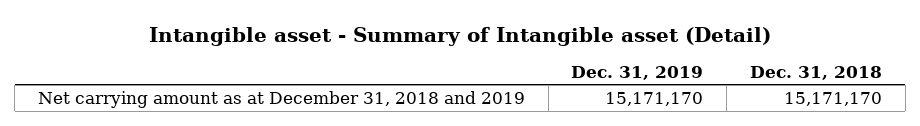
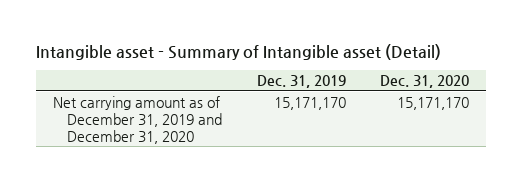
- | Dec. 31, 2019 | Dec. 31, 2018
+ | Dec. 31, 2019 | Dec. 31, 2020
- Net carrying amount as at December 31, 2018 and 2019 | 15,171,170 | 15,171,170
+ Net carrying amount as of December 31, 2019 and December 31, 2020 | 15,171,170 | 15,171,170

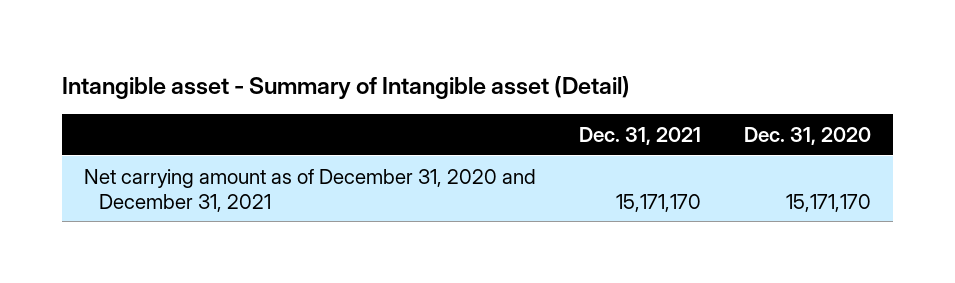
- | Dec. 31, 2019 | Dec. 31, 2020
+ | Dec. 31, 2021 | Dec. 31, 2020
- Net carrying amount as of December 31, 2019 and December 31, 2020 | 15,171,170 | 15,171,170
+ Net carrying amount as of December 31, 2020 and December 31, 2021 | 15,171,170 | 15,171,170

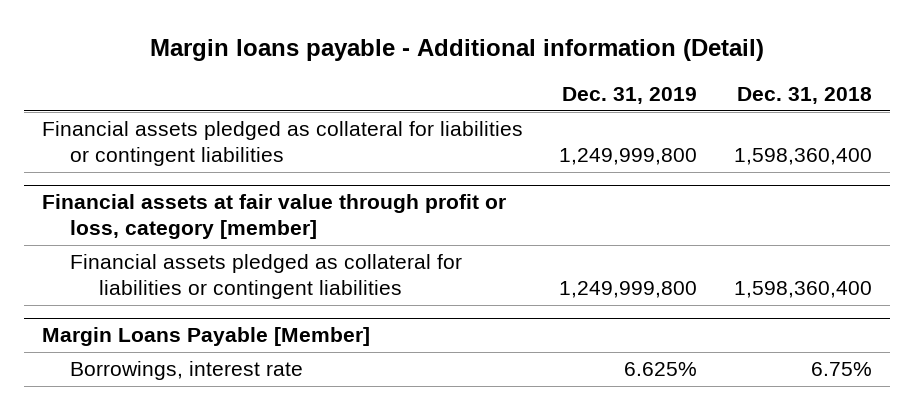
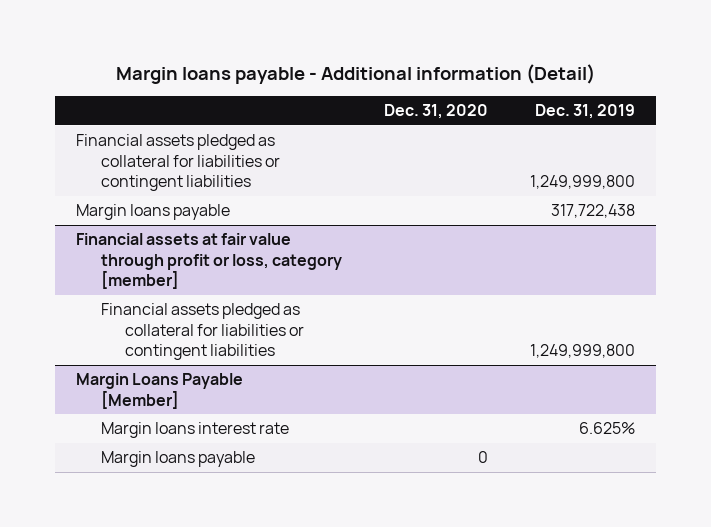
- | Dec. 31, 2019 | Dec. 31, 2018
+ | Dec. 31, 2020 | Dec. 31, 2019
+ Margin loans payable | | 317,722,438
@ Margin Loans Payable [Member]
- Borrowings, interest rate | 6.625% | 6.75%
+ Margin loans interest rate | | 6.625%
+ Margin loans payable | 0 |

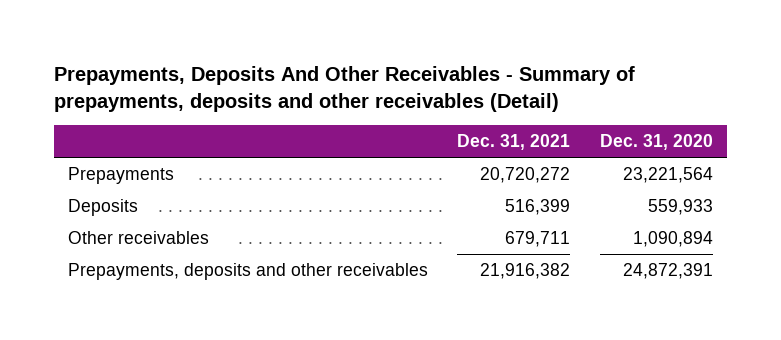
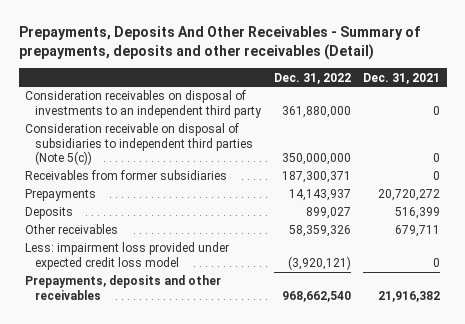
- | Dec. 31, 2021 | Dec. 31, 2020
+ | Dec. 31, 2022 | Dec. 31, 2021
+ Consideration receivables on disposal of investments to an independent third party | 361,880,000 | 0
+ Consideration receivable on disposal of subsidiaries to independent third parties (Note 5(c)) | 350,000,000 | 0
+ Receivables from former subsidiaries | 187,300,371 | 0
+ Less: impairment loss provided under expected credit loss model | (3,920,121) | 0

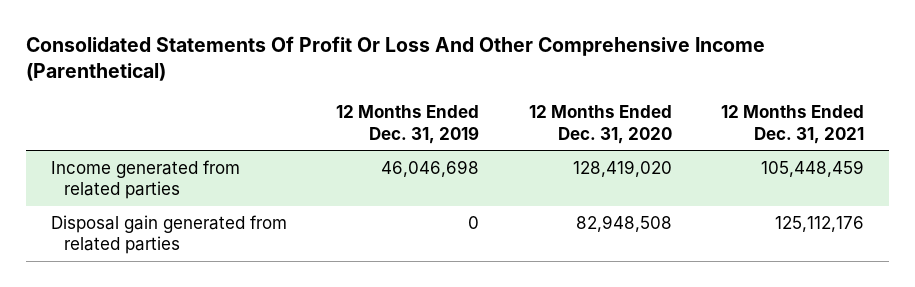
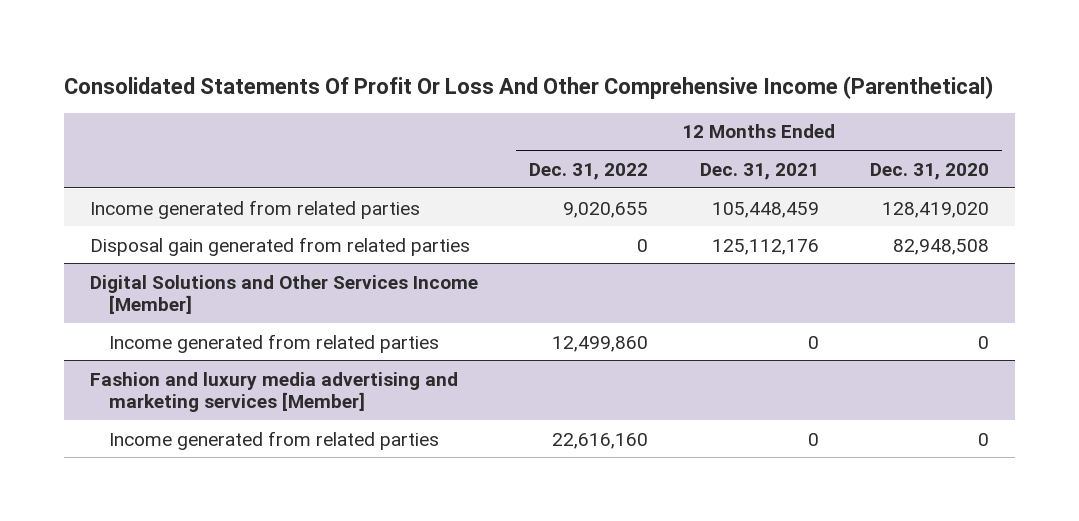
- | 12 Months Ended Dec. 31, 2019 | 12 Months Ended Dec. 31, 2020 | 12 Months Ended Dec. 31, 2021
+ | 12 Months Ended Dec. 31, 2022 | 12 Months Ended Dec. 31, 2021 | 12 Months Ended Dec. 31, 2020
+ Digital Solutions and Other Services Income [Member]
+ Income generated from related parties | 12,499,860 | 0 | 0
+ Fashion and luxury media advertising and marketing services [Member]
+ Income generated from related parties | 22,616,160 | 0 | 0

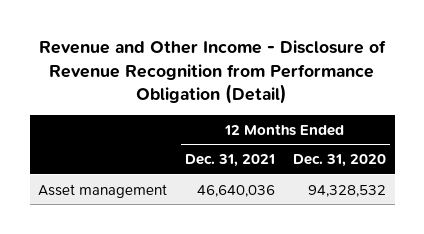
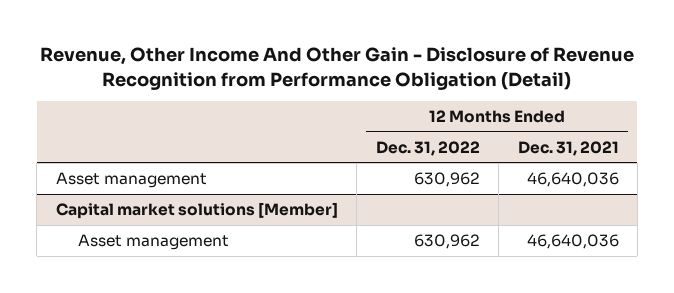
- Revenue and Other Income - Disclosure of Revenue Recognition from Performance Obligation (Detail)
+ Revenue, Other Income And Other Gain - Disclosure of Revenue Recognition from Performance Obligation (Detail)
- | 12 Months Ended Dec. 31, 2021 | 12 Months Ended Dec. 31, 2020
+ | 12 Months Ended Dec. 31, 2022 | 12 Months Ended Dec. 31, 2021
+ Capital market solutions [Member]
+ Asset management | 630,962 | 46,640,036

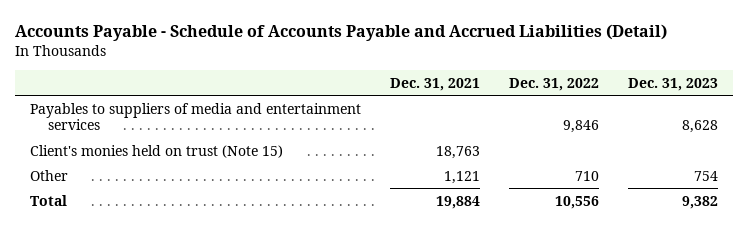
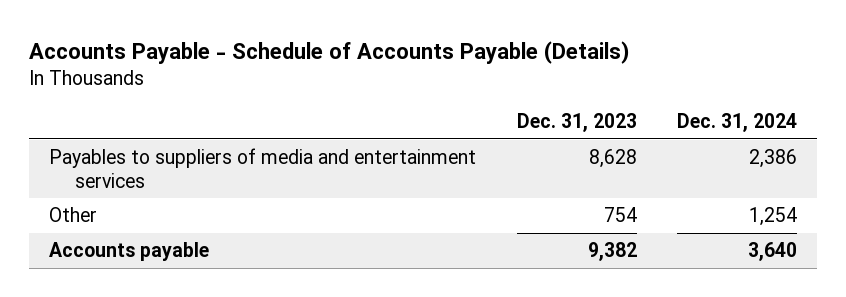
- Accounts Payable - Schedule of Accounts Payable and Accrued Liabilities (Detail)
+ Accounts Payable - Schedule of Accounts Payable (Details)
- | Dec. 31, 2021 | Dec. 31, 2022 | Dec. 31, 2023
+ | Dec. 31, 2023 | Dec. 31, 2024
- Client's monies held on trust (Note 15) | 18,763 | |
- Total | 19,884 | 10,556 | 9,382
+ Accounts payable | 9,382 | 3,640

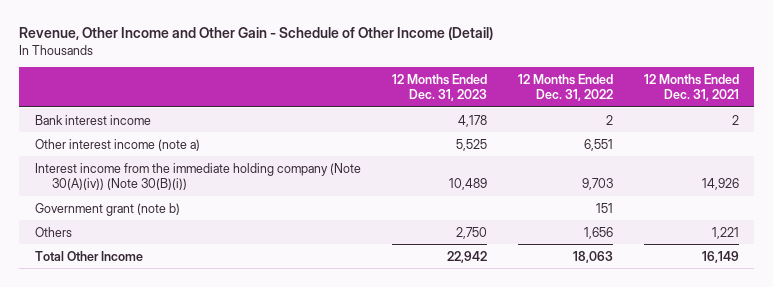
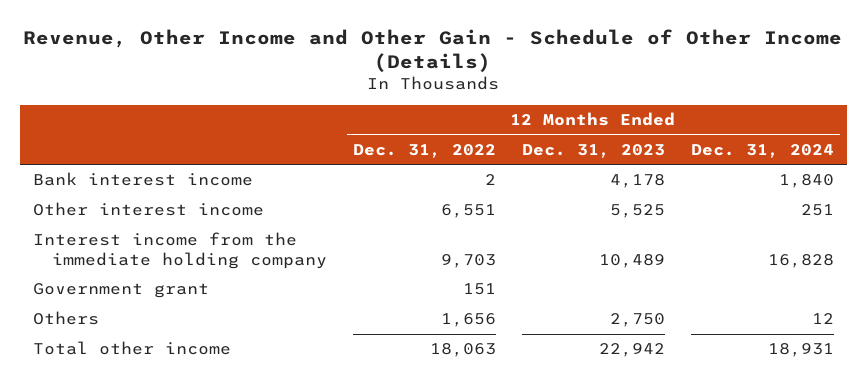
- Revenue, Other Income and Other Gain - Schedule of Other Income (Detail)
+ Revenue, Other Income and Other Gain - Schedule of Other Income (Details)
- | 12 Months Ended Dec. 31, 2023 | 12 Months Ended Dec. 31, 2022 | 12 Months Ended Dec. 31, 2021
+ | 12 Months Ended Dec. 31, 2022 | 12 Months Ended Dec. 31, 2023 | 12 Months Ended Dec. 31, 2024
- Other interest income (note a) | 5,525 | 6,551 |
- Interest income from the immediate holding company (Note 30(A)(iv)) (Note 30(B)(i)) | 10,489 | 9,703 | 14,926
- Government grant (note b) | | 151 |
+ Other interest income | 6,551 | 5,525 | 251
+ Interest income from the immediate holding company | 9,703 | 10,489 | 16,828
+ Government grant | 151 | |
- Total Other Income | 22,942 | 18,063 | 16,149
+ Total other income | 18,063 | 22,942 | 18,931

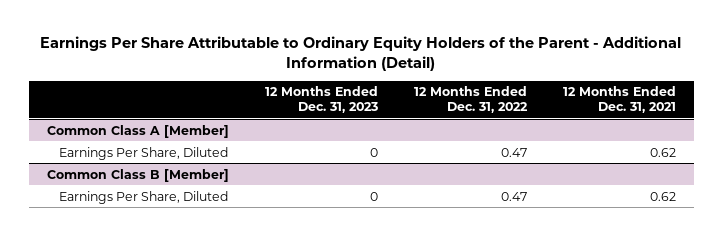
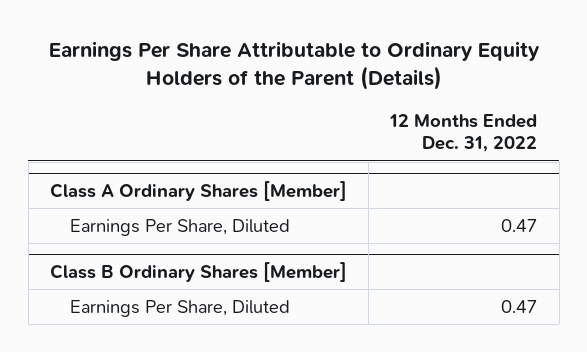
- Earnings Per Share Attributable to Ordinary Equity Holders of the Parent - Additional Information (Detail)
+ Earnings Per Share Attributable to Ordinary Equity Holders of the Parent (Details)
- | 12 Months Ended Dec. 31, 2023 | 12 Months Ended Dec. 31, 2022 | 12 Months Ended Dec. 31, 2021
+ | 12 Months Ended Dec. 31, 2022
- Common Class A [Member]
+ Class A Ordinary Shares [Member]
- Common Class B [Member]
+ Class B Ordinary Shares [Member]

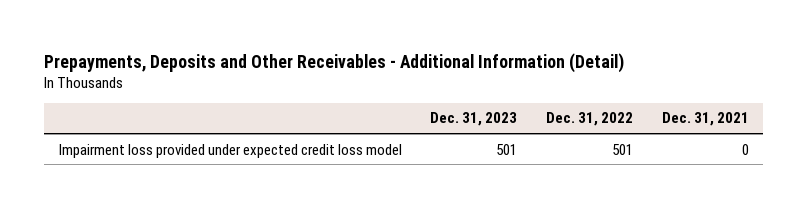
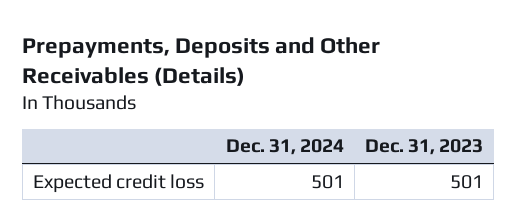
- Prepayments, Deposits and Other Receivables - Additional Information (Detail)
+ Prepayments, Deposits and Other Receivables (Details)
- | Dec. 31, 2023 | Dec. 31, 2022 | Dec. 31, 2021
+ | Dec. 31, 2024 | Dec. 31, 2023
- Impairment loss provided under expected credit loss model | 501 | 501 | 0
+ Expected credit loss | 501 | 501

